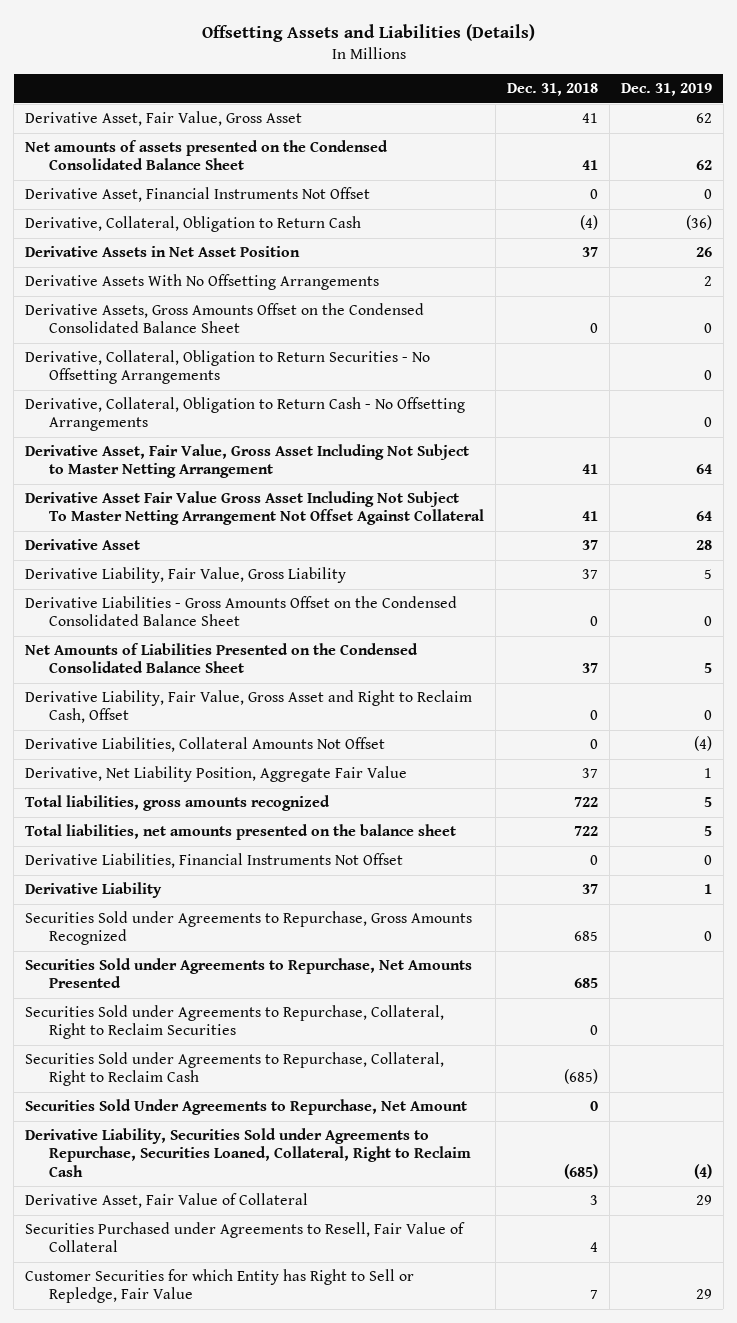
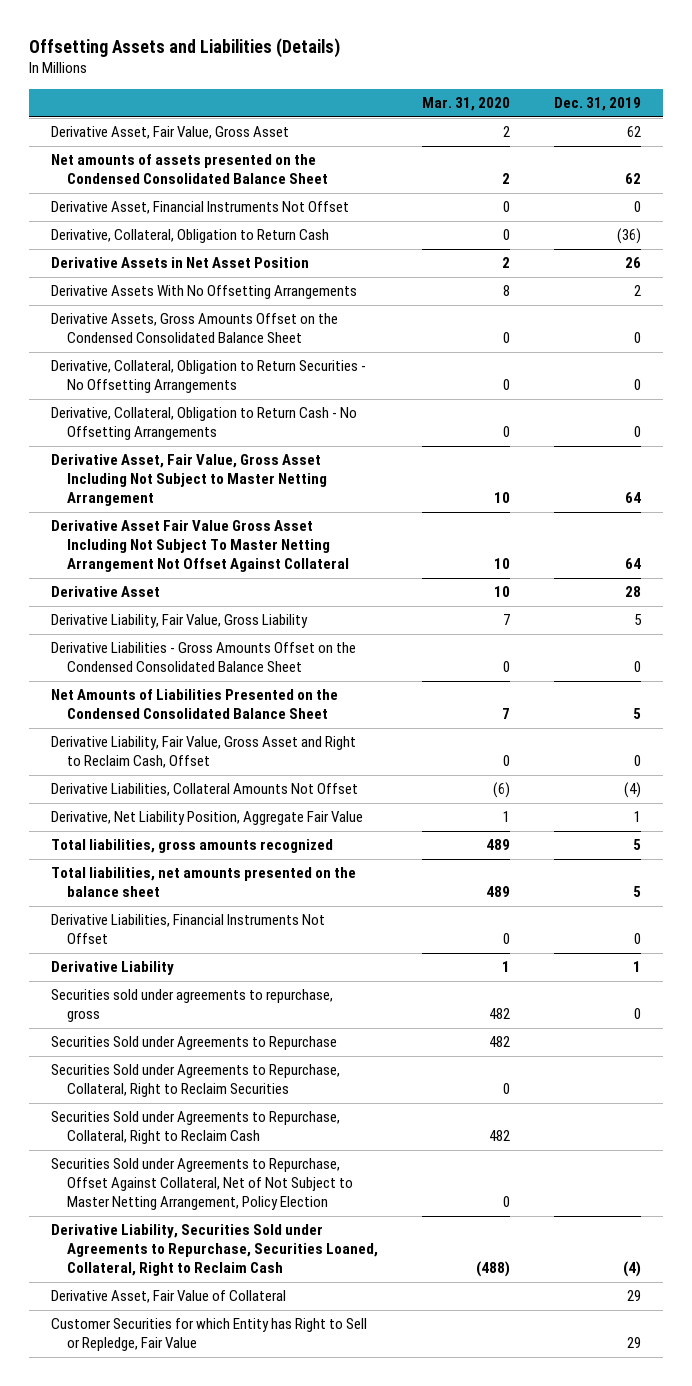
- | Dec. 31, 2018 | Dec. 31, 2019
+ | Mar. 31, 2020 | Dec. 31, 2019
- Securities Sold under Agreements to Repurchase, Gross Amounts Recognized | 685 | 0
- Securities Sold under Agreements to Repurchase, Net Amounts Presented | 685 |
+ Securities sold under agreements to repurchase, gross | 482 | 0
+ Securities Sold under Agreements to Repurchase | 482 |
- Securities Sold Under Agreements to Repurchase, Net Amount | 0 |
+ Securities Sold under Agreements to Repurchase, Offset Against Collateral, Net of Not Subject to Master Netting Arrangement, Policy Election | 0 |
- Securities Purchased under Agreements to Resell, Fair Value of Collateral | 4 |

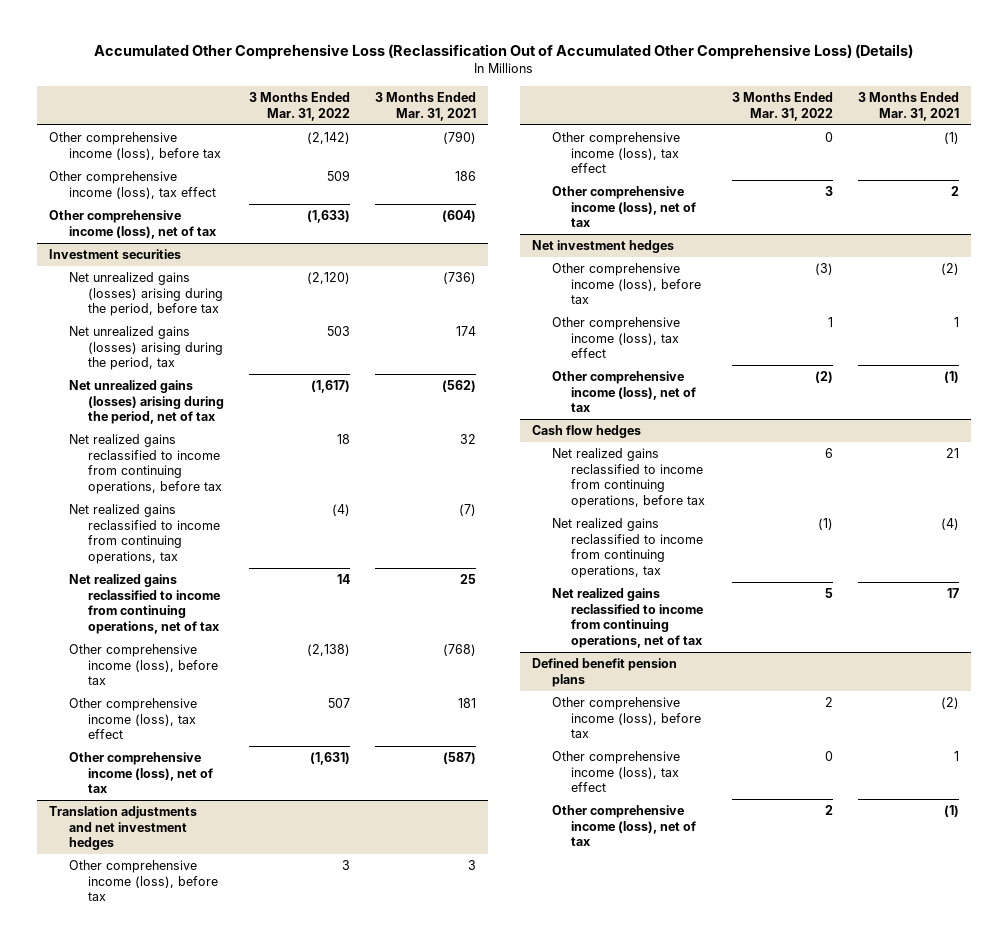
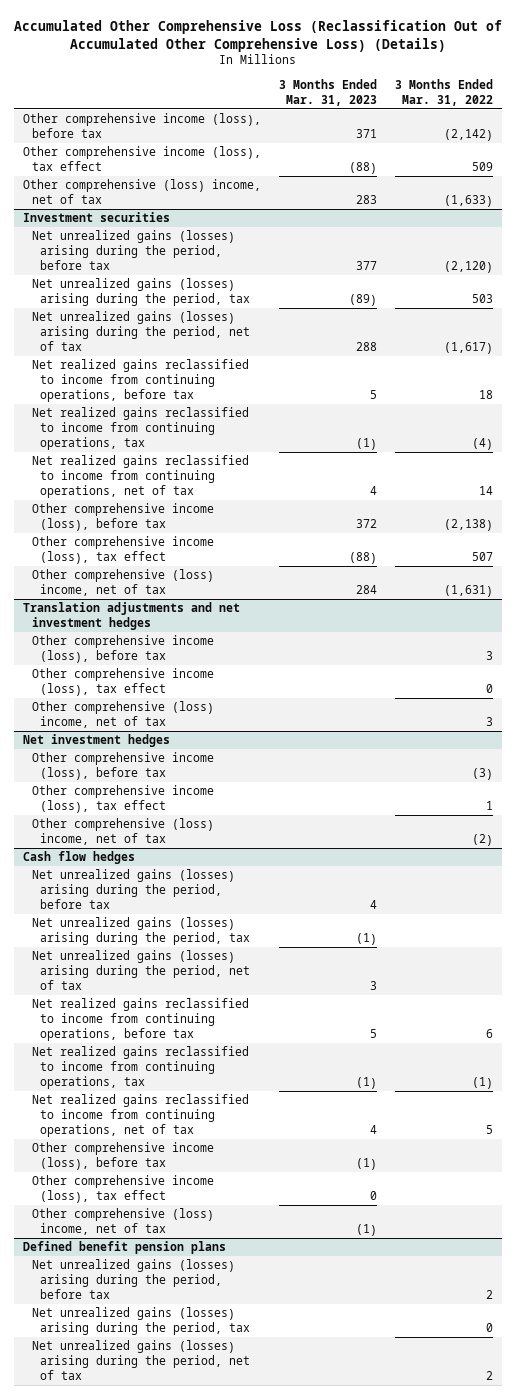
- | 3 Months Ended Mar. 31, 2022 | 3 Months Ended Mar. 31, 2021
+ | 3 Months Ended Mar. 31, 2023 | 3 Months Ended Mar. 31, 2022
- Other comprehensive income (loss), net of tax | (1,633) | (604)
+ Other comprehensive (loss) income, net of tax | 283 | (1,633)
@ Investment securities
- Other comprehensive income (loss), net of tax | (1,631) | (587)
+ Other comprehensive (loss) income, net of tax | 284 | (1,631)
@ Translation adjustments and net investment hedges
- Other comprehensive income (loss), net of tax | 3 | 2
+ Other comprehensive (loss) income, net of tax | | 3
@ Net investment hedges
- Other comprehensive income (loss), net of tax | (2) | (1)
+ Other comprehensive (loss) income, net of tax | | (2)
@ Cash flow hedges
+ Net unrealized gains (losses) arising during the period, before tax | 4 |
+ Net unrealized gains (losses) arising during the period, tax | (1) |
+ Net unrealized gains (losses) arising during the period, net of tax | 3 |
+ Other comprehensive income (loss), before tax | (1) |
+ Other comprehensive income (loss), tax effect | 0 |
+ Other comprehensive (loss) income, net of tax | (1) |
@ Defined benefit pension plans
- Other comprehensive income (loss), before tax | 2 | (2)
- Other comprehensive income (loss), tax effect | 0 | 1
- Other comprehensive income (loss), net of tax | 2 | (1)
+ Net unrealized gains (losses) arising during the period, before tax | | 2
+ Net unrealized gains (losses) arising during the period, tax | | 0
+ Net unrealized gains (losses) arising during the period, net of tax | | 2

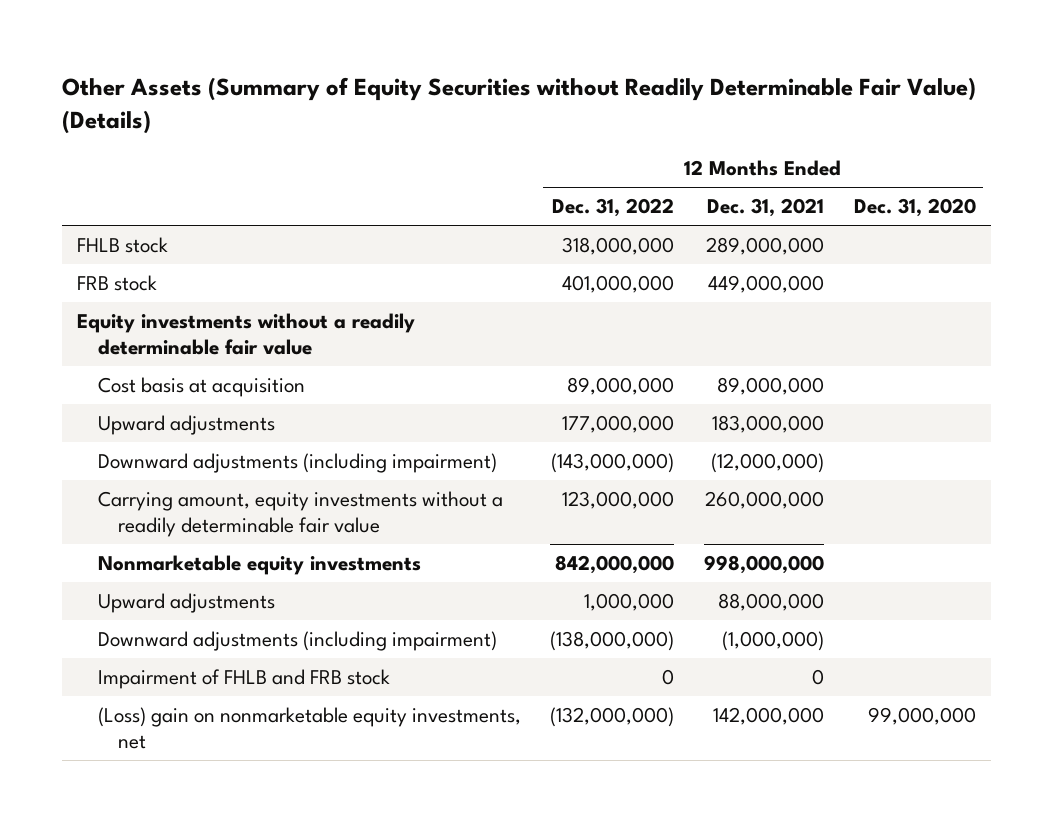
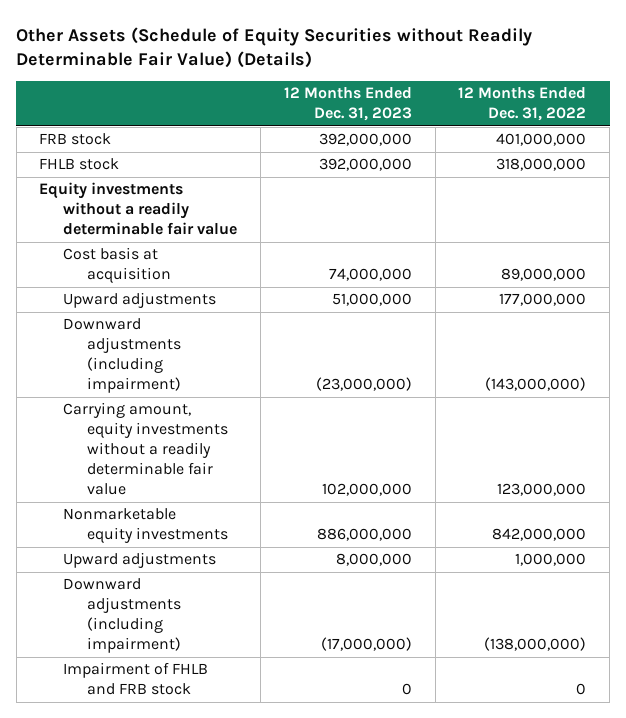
- Other Assets (Summary of Equity Securities without Readily Determinable Fair Value) (Details)
+ Other Assets (Schedule of Equity Securities without Readily Determinable Fair Value) (Details)
- | 12 Months Ended Dec. 31, 2022 | 12 Months Ended Dec. 31, 2021 | 12 Months Ended Dec. 31, 2020
+ | 12 Months Ended Dec. 31, 2023 | 12 Months Ended Dec. 31, 2022
moved down: FHLB stock | 392,000,000 | 318,000,000
- (Loss) gain on nonmarketable equity investments, net | (132,000,000) | 142,000,000 | 99,000,000

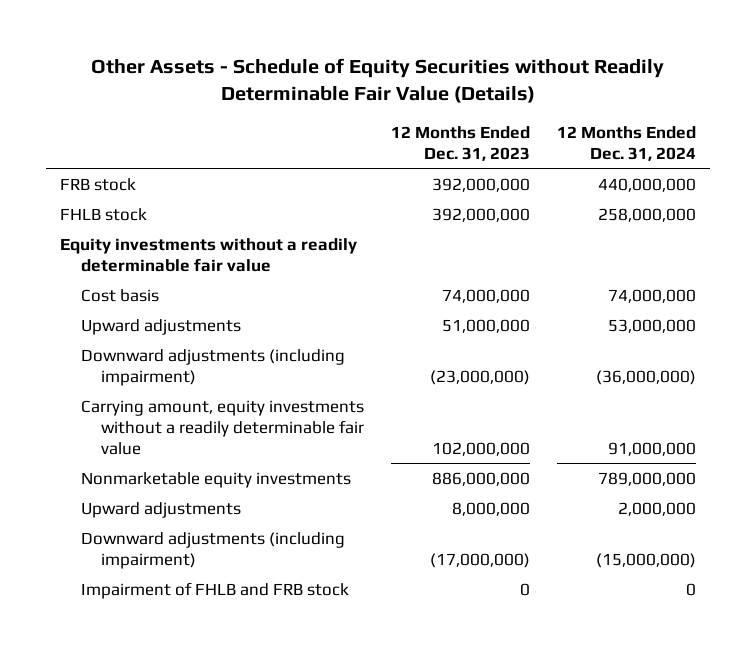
- Other Assets (Schedule of Equity Securities without Readily Determinable Fair Value) (Details)
+ Other Assets - Schedule of Equity Securities without Readily Determinable Fair Value (Details)
- | 12 Months Ended Dec. 31, 2023 | 12 Months Ended Dec. 31, 2022
+ | 12 Months Ended Dec. 31, 2023 | 12 Months Ended Dec. 31, 2024
- Cost basis at acquisition | 74,000,000 | 89,000,000
+ Cost basis | 74,000,000 | 74,000,000

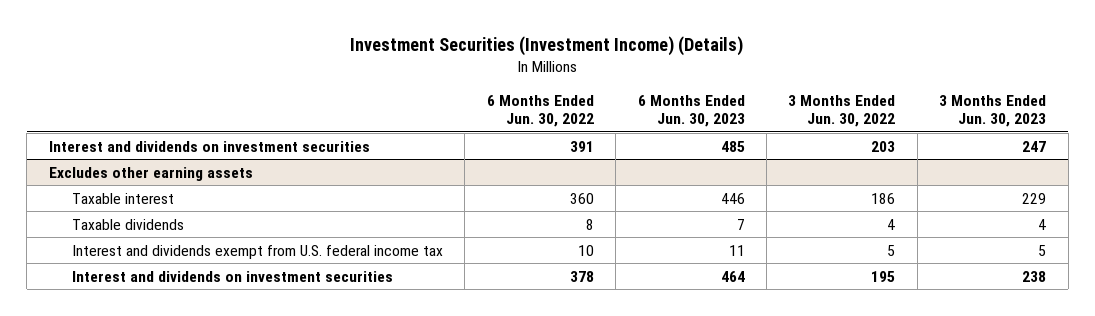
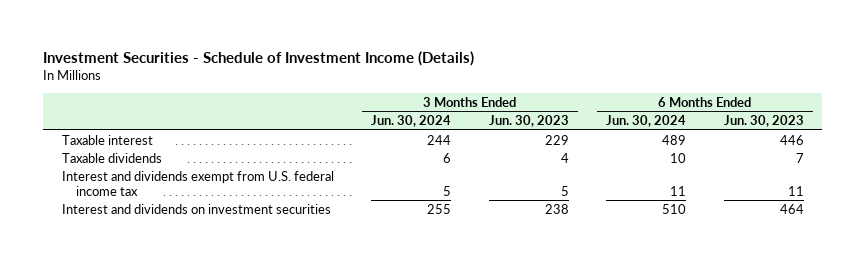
- Investment Securities (Investment Income) (Details)
+ Investment Securities - Schedule of Investment Income (Details)
- | 6 Months Ended Jun. 30, 2022 | 6 Months Ended Jun. 30, 2023 | 3 Months Ended Jun. 30, 2022 | 3 Months Ended Jun. 30, 2023
+ | 3 Months Ended Jun. 30, 2024 | 3 Months Ended Jun. 30, 2023 | 6 Months Ended Jun. 30, 2024 | 6 Months Ended Jun. 30, 2023
- Interest and dividends on investment securities | 391 | 485 | 203 | 247
- Excludes other earning assets

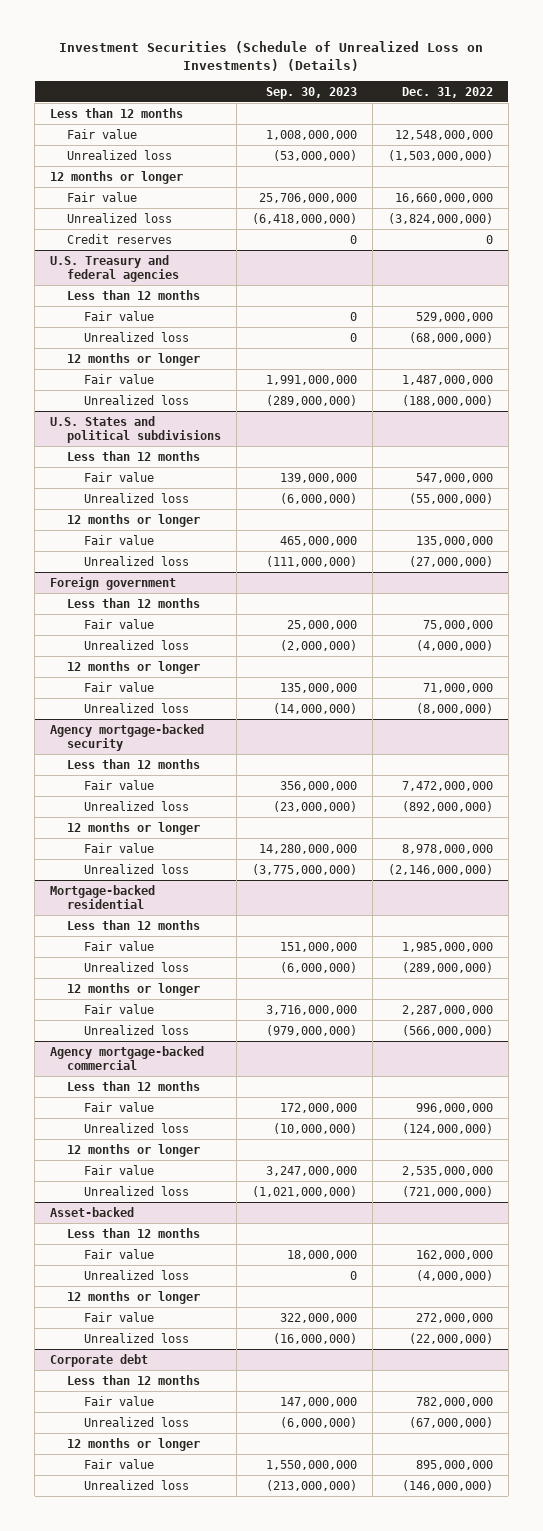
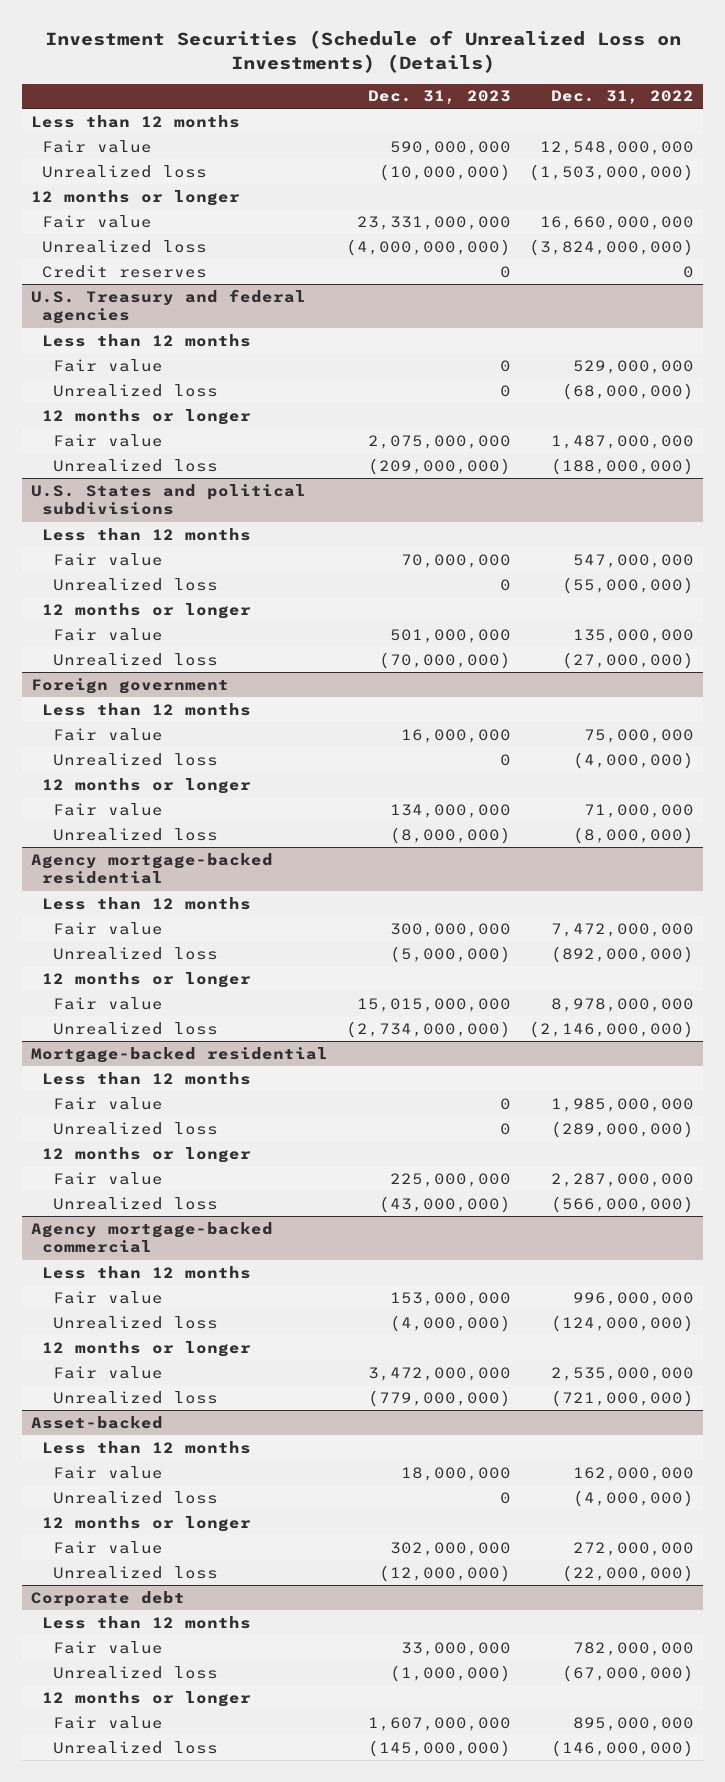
- | Sep. 30, 2023 | Dec. 31, 2022
+ | Dec. 31, 2023 | Dec. 31, 2022
- Agency mortgage-backed security
+ Agency mortgage-backed residential

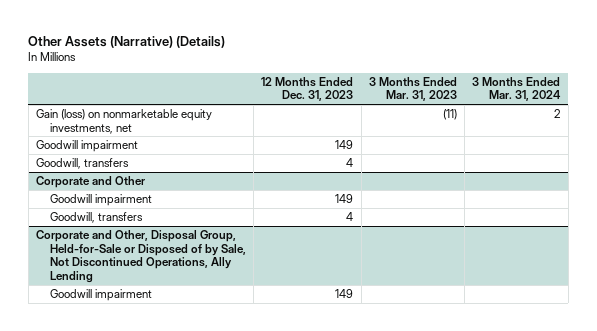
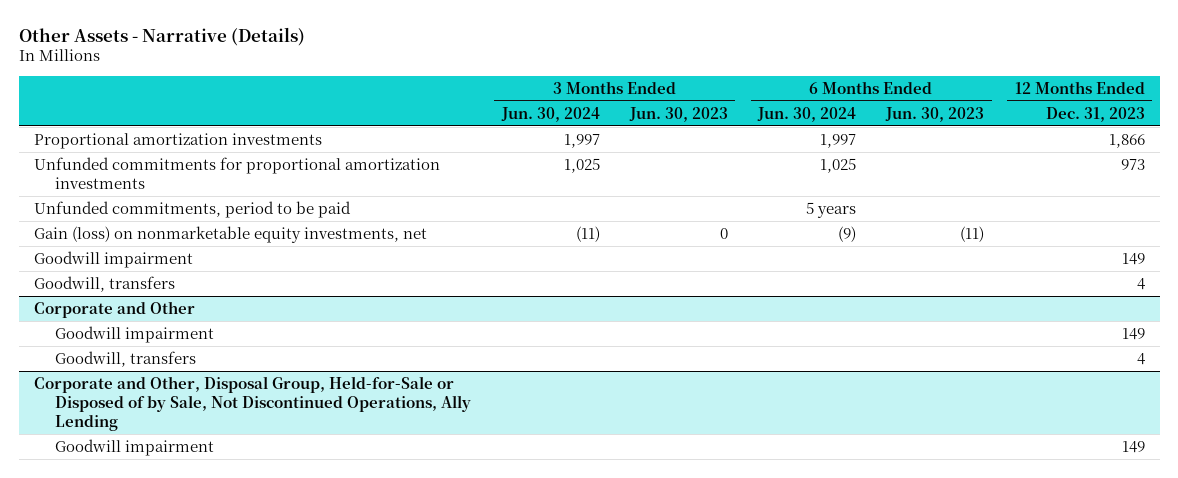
- Other Assets (Narrative) (Details)
+ Other Assets - Narrative (Details)
- | 12 Months Ended Dec. 31, 2023 | 3 Months Ended Mar. 31, 2023 | 3 Months Ended Mar. 31, 2024
+ | 3 Months Ended Jun. 30, 2024 | 3 Months Ended Jun. 30, 2023 | 6 Months Ended Jun. 30, 2024 | 6 Months Ended Jun. 30, 2023 | 12 Months Ended Dec. 31, 2023
+ Proportional amortization investments | 1,997 | | 1,997 | | 1,866
+ Unfunded commitments for proportional amortization investments | 1,025 | | 1,025 | | 973
+ Unfunded commitments, period to be paid | | | 5 years | |

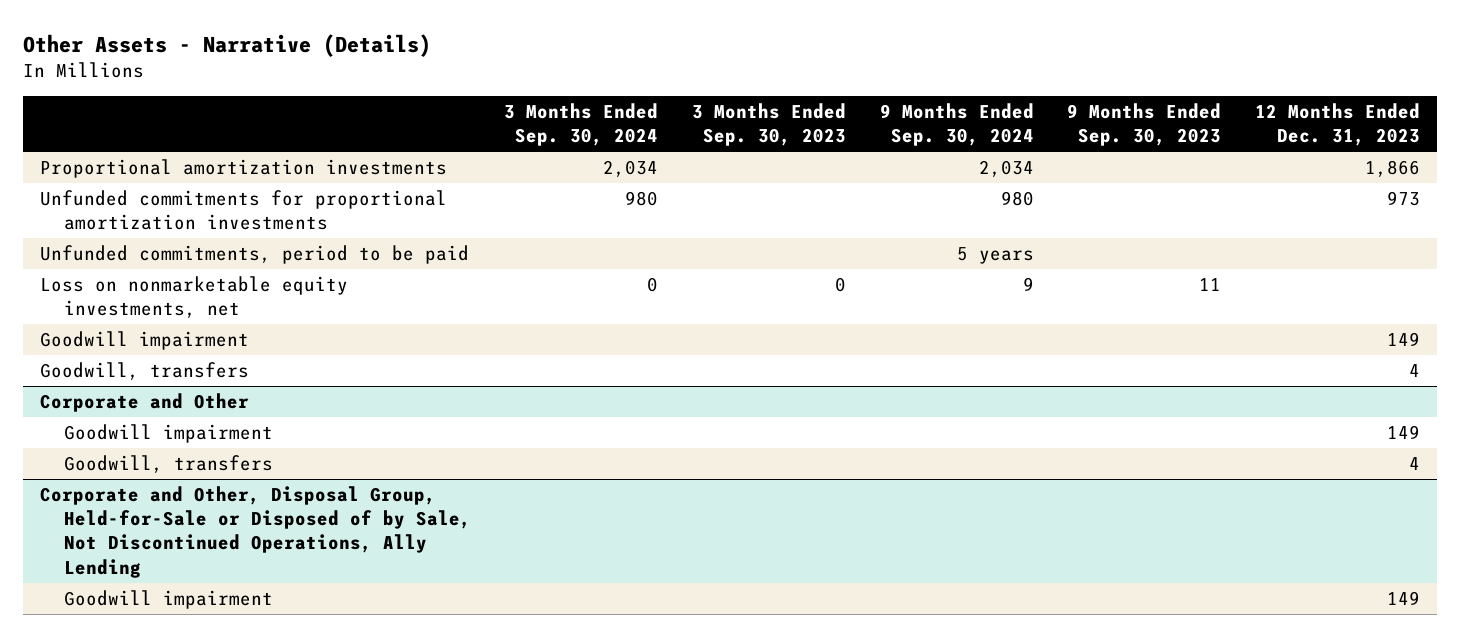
- | 3 Months Ended Jun. 30, 2024 | 3 Months Ended Jun. 30, 2023 | 6 Months Ended Jun. 30, 2024 | 6 Months Ended Jun. 30, 2023 | 12 Months Ended Dec. 31, 2023
+ | 3 Months Ended Sep. 30, 2024 | 3 Months Ended Sep. 30, 2023 | 9 Months Ended Sep. 30, 2024 | 9 Months Ended Sep. 30, 2023 | 12 Months Ended Dec. 31, 2023
- Gain (loss) on nonmarketable equity investments, net | (11) | 0 | (9) | (11) |
+ Loss on nonmarketable equity investments, net | 0 | 0 | 9 | 11 |

